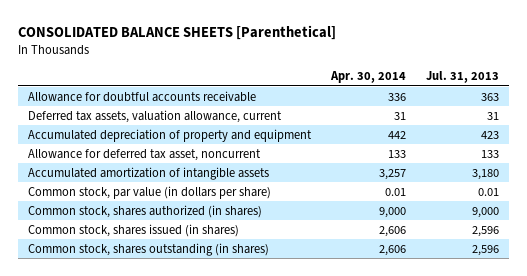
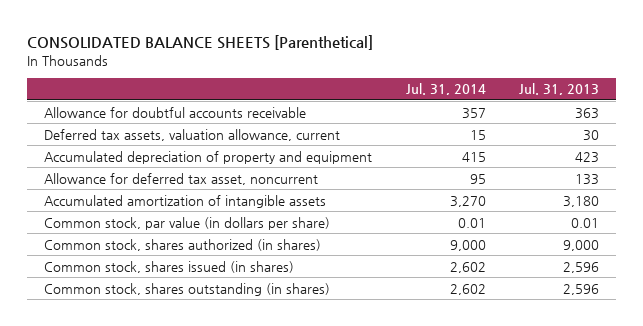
- | Apr. 30, 2014 | Jul. 31, 2013
+ | Jul. 31, 2014 | Jul. 31, 2013
- Deferred tax assets, valuation allowance, current | 31 | 31
+ Deferred tax assets, valuation allowance, current | 15 | 30

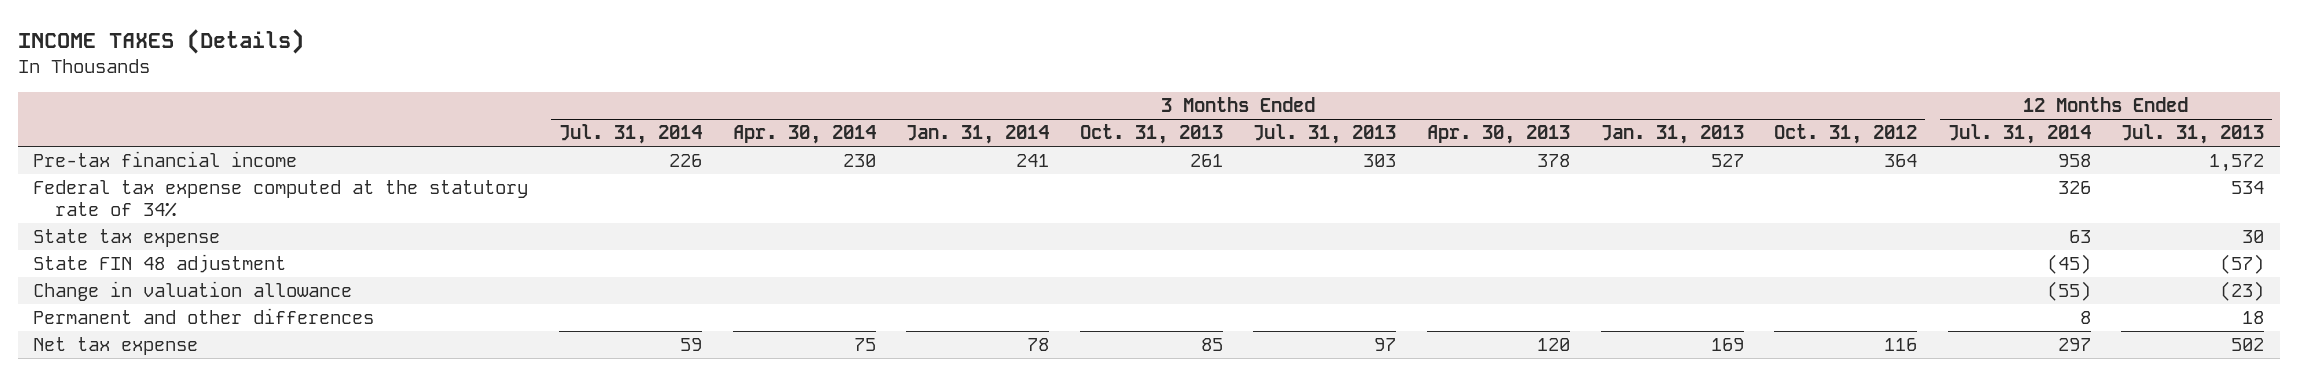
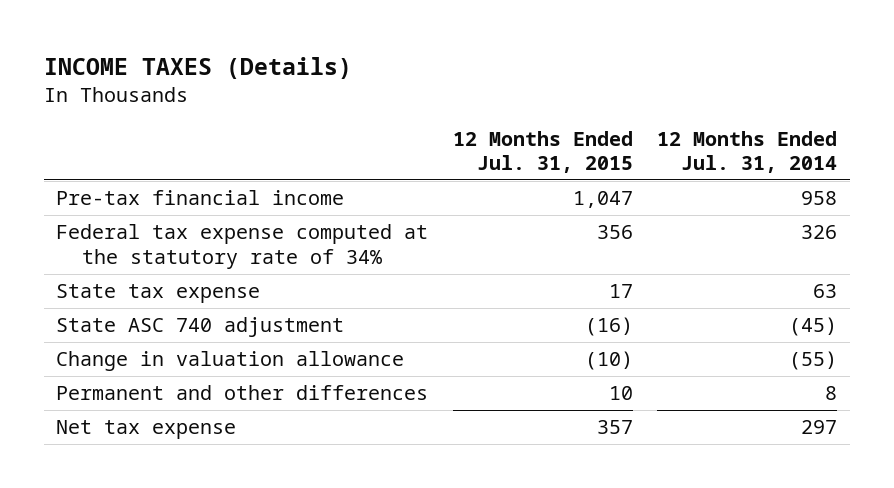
- | 3 Months Ended Jul. 31, 2014 | 3 Months Ended Apr. 30, 2014 | 3 Months Ended Jan. 31, 2014 | 3 Months Ended Oct. 31, 2013 | 3 Months Ended Jul. 31, 2013 | 3 Months Ended Apr. 30, 2013 | 3 Months Ended Jan. 31, 2013 | 3 Months Ended Oct. 31, 2012 | 12 Months Ended Jul. 31, 2014 | 12 Months Ended Jul. 31, 2013
+ | 12 Months Ended Jul. 31, 2015 | 12 Months Ended Jul. 31, 2014
- State FIN 48 adjustment | | | | | | | | | (45) | (57)
+ State ASC 740 adjustment | (16) | (45)

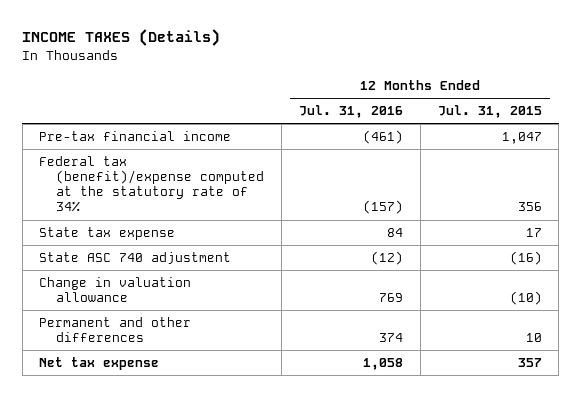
- | 12 Months Ended Jul. 31, 2015 | 12 Months Ended Jul. 31, 2014
+ | 12 Months Ended Jul. 31, 2016 | 12 Months Ended Jul. 31, 2015
- Federal tax expense computed at the statutory rate of 34% | 356 | 326
+ Federal tax (benefit)/expense computed at the statutory rate of 34% | (157) | 356

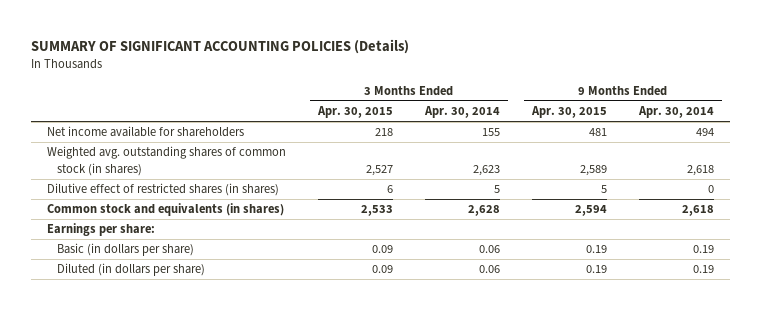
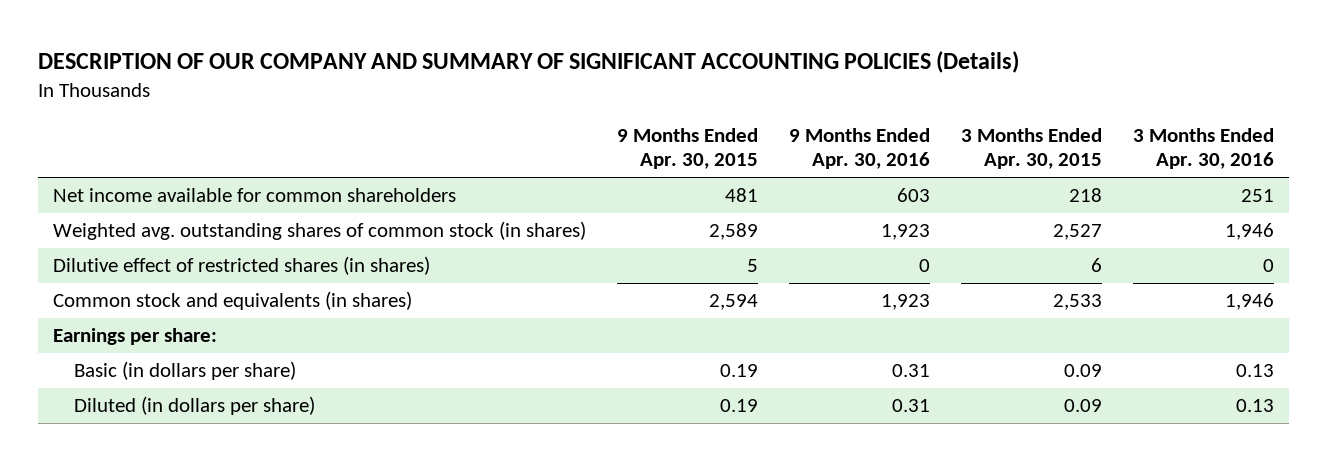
- SUMMARY OF SIGNIFICANT ACCOUNTING POLICIES (Details)
+ DESCRIPTION OF OUR COMPANY AND SUMMARY OF SIGNIFICANT ACCOUNTING POLICIES (Details)
- | 3 Months Ended Apr. 30, 2015 | 3 Months Ended Apr. 30, 2014 | 9 Months Ended Apr. 30, 2015 | 9 Months Ended Apr. 30, 2014
+ | 9 Months Ended Apr. 30, 2015 | 9 Months Ended Apr. 30, 2016 | 3 Months Ended Apr. 30, 2015 | 3 Months Ended Apr. 30, 2016
- Net income available for shareholders | 218 | 155 | 481 | 494
+ Net income available for common shareholders | 481 | 603 | 218 | 251

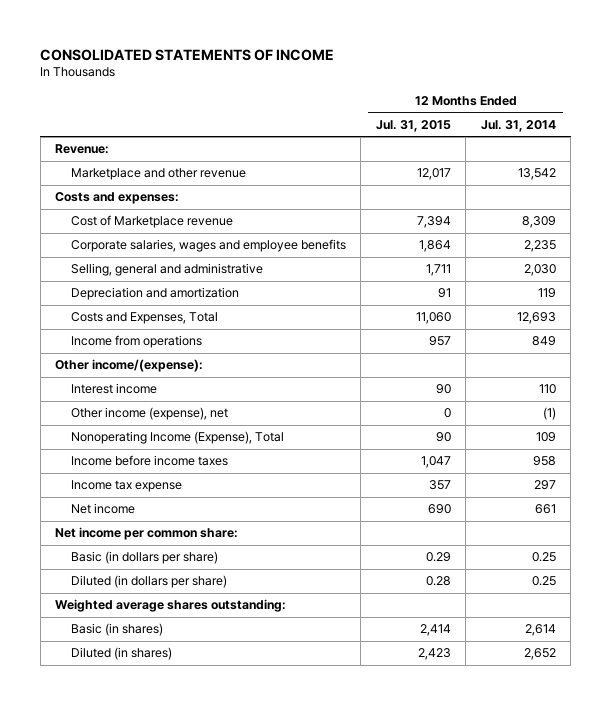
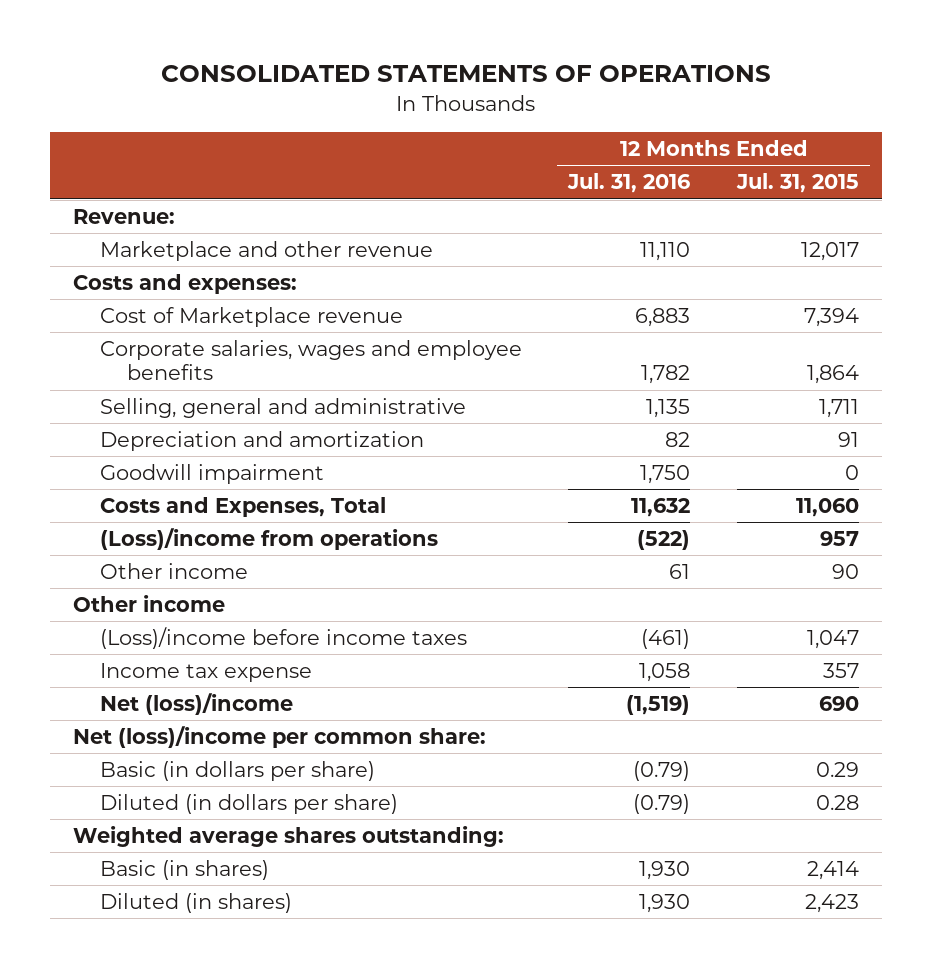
- CONSOLIDATED STATEMENTS OF INCOME
+ CONSOLIDATED STATEMENTS OF OPERATIONS
- | 12 Months Ended Jul. 31, 2015 | 12 Months Ended Jul. 31, 2014
+ | 12 Months Ended Jul. 31, 2016 | 12 Months Ended Jul. 31, 2015
+ Goodwill impairment | 1,750 | 0
- Income from operations | 957 | 849
- Other income/(expense):
- Interest income | 90 | 110
- Other income (expense), net | 0 | (1)
- Nonoperating Income (Expense), Total | 90 | 109
- Income before income taxes | 1,047 | 958
+ (Loss)/income from operations | (522) | 957
+ Other income | 61 | 90
+ Other income
+ (Loss)/income before income taxes | (461) | 1,047
- Net income | 690 | 661
- Net income per common share:
+ Net (loss)/income | (1,519) | 690
+ Net (loss)/income per common share:

